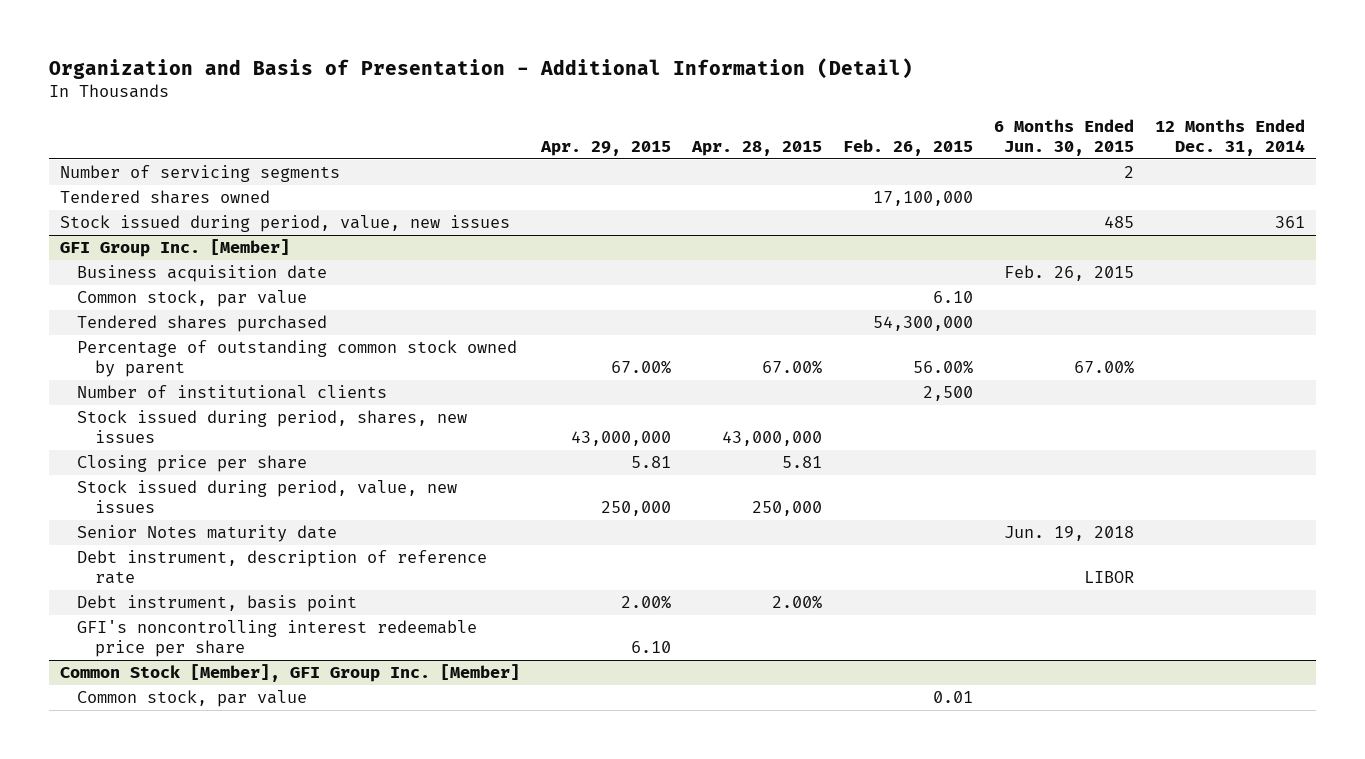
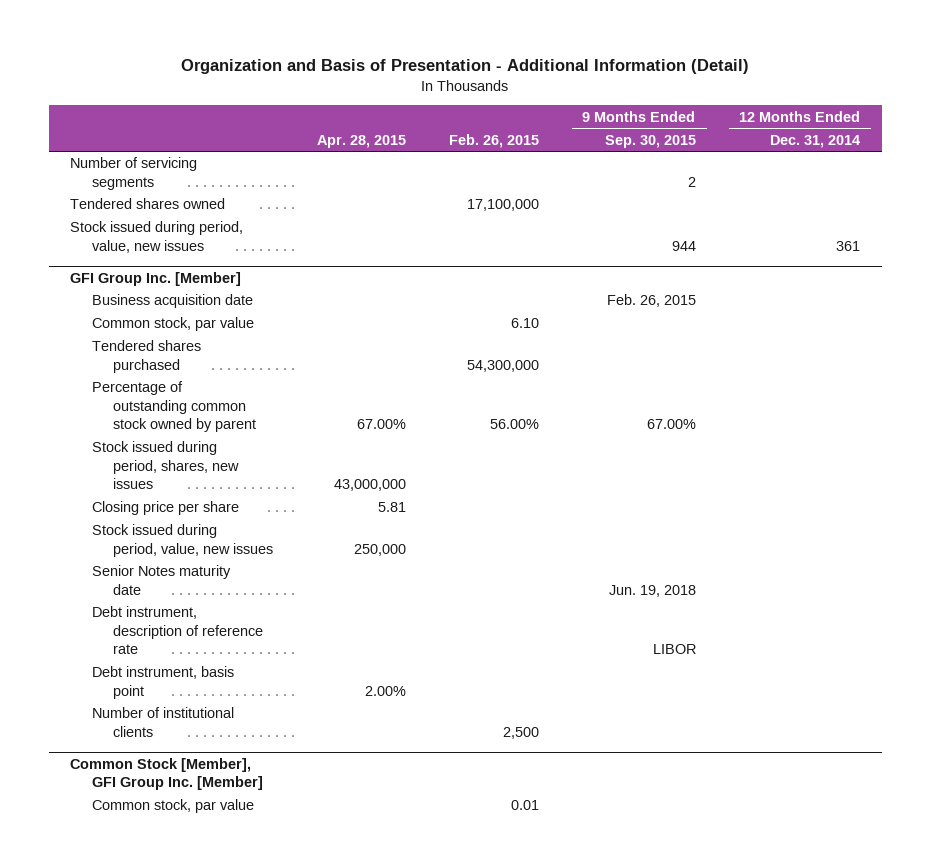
- | Apr. 29, 2015 | Apr. 28, 2015 | Feb. 26, 2015 | 6 Months Ended Jun. 30, 2015 | 12 Months Ended Dec. 31, 2014
+ | Apr. 28, 2015 | Feb. 26, 2015 | 9 Months Ended Sep. 30, 2015 | 12 Months Ended Dec. 31, 2014
@ GFI Group Inc. [Member]
- GFI's noncontrolling interest redeemable price per share | 6.10 | | | |
moved down: Number of institutional clients | | 2,500 | |

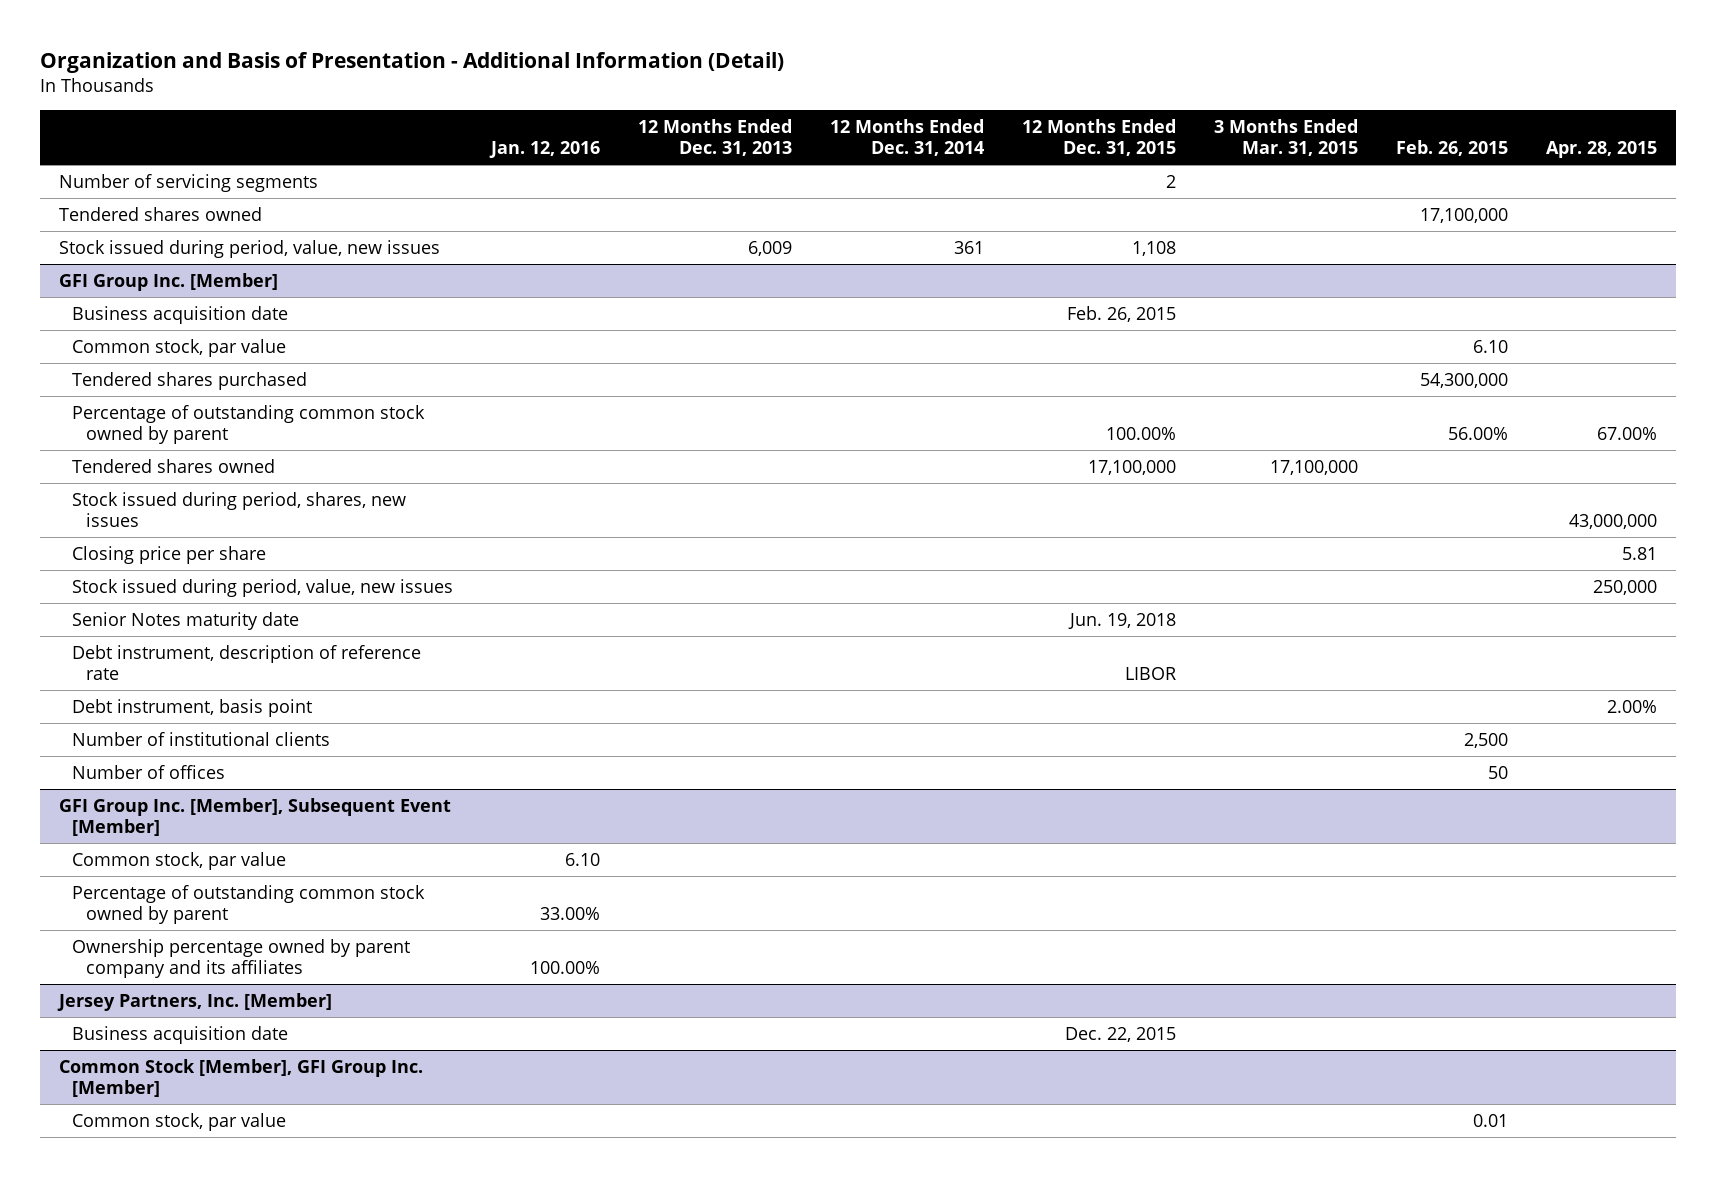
- | Apr. 28, 2015 | Feb. 26, 2015 | 9 Months Ended Sep. 30, 2015 | 12 Months Ended Dec. 31, 2014
+ | Jan. 12, 2016 | 12 Months Ended Dec. 31, 2013 | 12 Months Ended Dec. 31, 2014 | 12 Months Ended Dec. 31, 2015 | 3 Months Ended Mar. 31, 2015 | Feb. 26, 2015 | Apr. 28, 2015
@ GFI Group Inc. [Member]
+ Tendered shares owned | | | | 17,100,000 | 17,100,000 | |
+ Number of offices | | | | | | 50 |
+ GFI Group Inc. [Member], Subsequent Event [Member]
+ Common stock, par value | 6.10 | | | | | |
+ Percentage of outstanding common stock owned by parent | 33.00% | | | | | |
+ Ownership percentage owned by parent company and its affiliates | 100.00% | | | | | |
+ Jersey Partners, Inc. [Member]
+ Business acquisition date | | | | Dec. 22, 2015 | | |

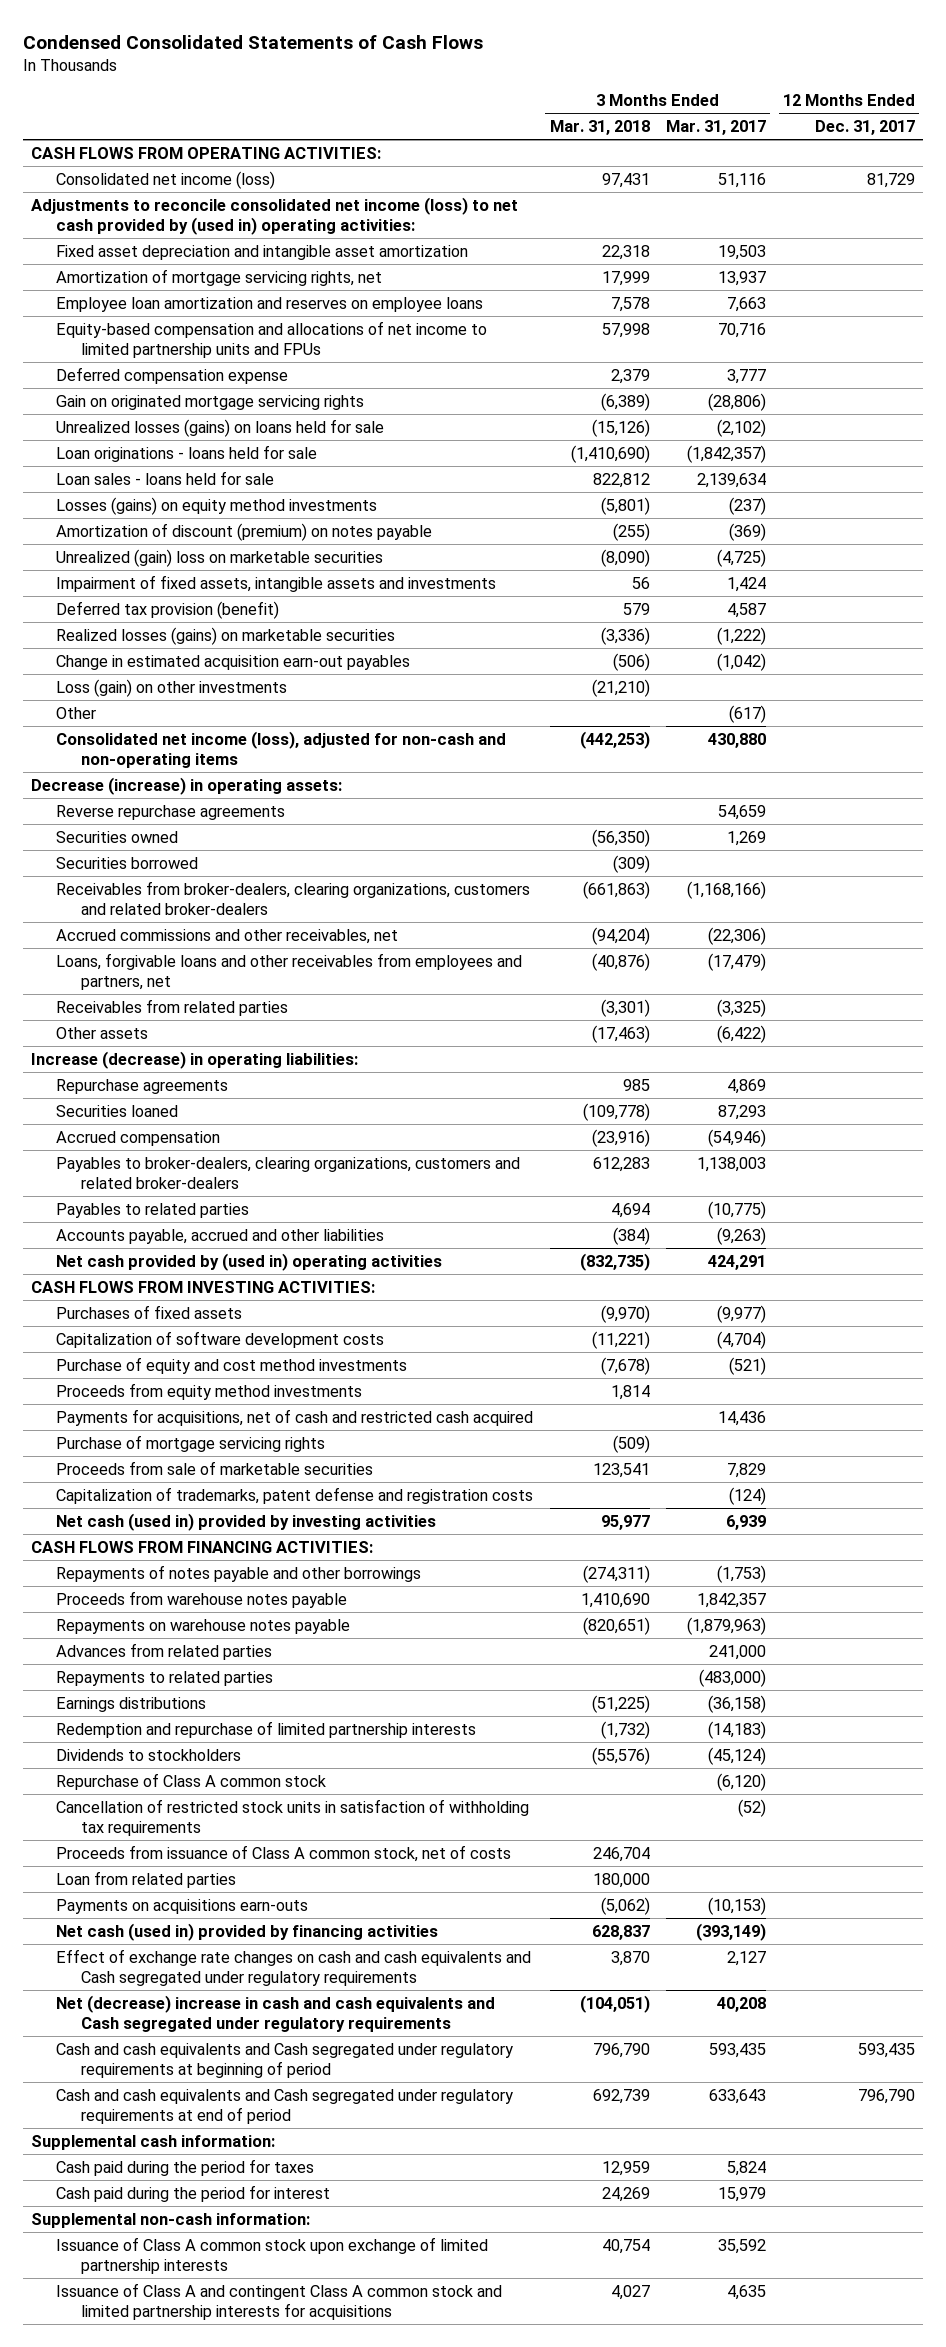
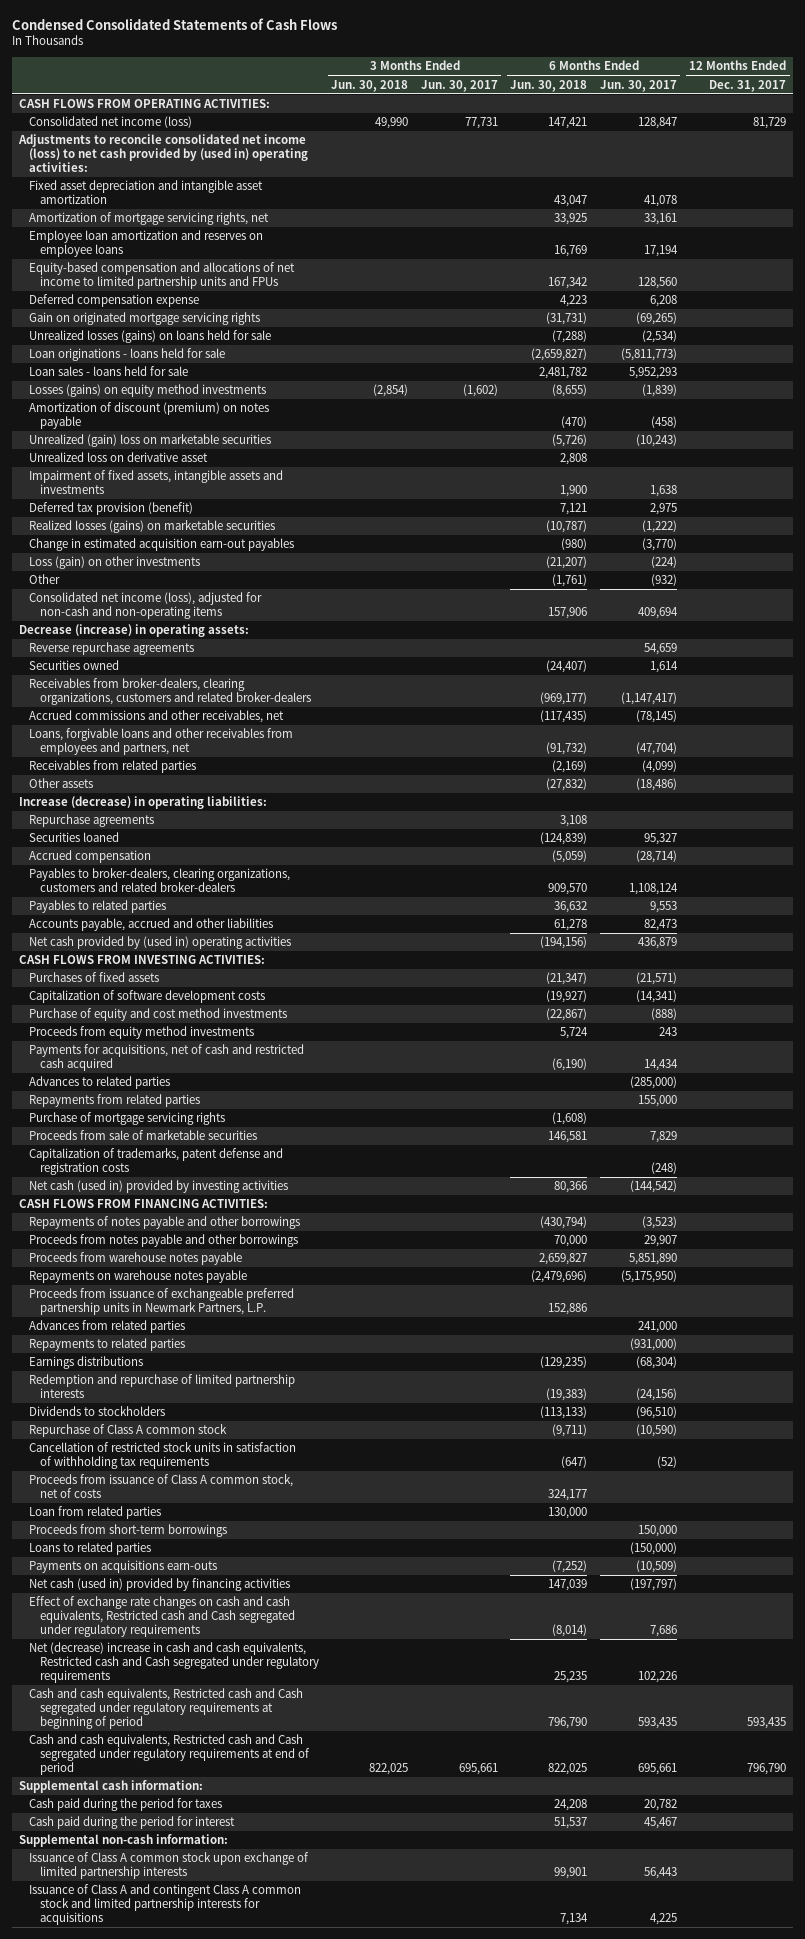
- | 3 Months Ended Mar. 31, 2018 | 3 Months Ended Mar. 31, 2017 | 12 Months Ended Dec. 31, 2017
+ | 3 Months Ended Jun. 30, 2018 | 3 Months Ended Jun. 30, 2017 | 6 Months Ended Jun. 30, 2018 | 6 Months Ended Jun. 30, 2017 | 12 Months Ended Dec. 31, 2017
+ Unrealized loss on derivative asset | | | 2,808 | |
- Securities borrowed | (309) | |
+ Advances to related parties | | | | (285,000) |
+ Repayments from related parties | | | | 155,000 |
+ Proceeds from notes payable and other borrowings | | | 70,000 | 29,907 |
+ Proceeds from issuance of exchangeable preferred partnership units in Newmark Partners, L.P. | | | 152,886 | |
+ Proceeds from short-term borrowings | | | | 150,000 |
+ Loans to related parties | | | | (150,000) |
- Effect of exchange rate changes on cash and cash equivalents and Cash segregated under regulatory requirements | 3,870 | 2,127 |
- Net (decrease) increase in cash and cash equivalents and Cash segregated under regulatory requirements | (104,051) | 40,208 |
- Cash and cash equivalents and Cash segregated under regulatory requirements at beginning of period | 796,790 | 593,435 | 593,435
- Cash and cash equivalents and Cash segregated under regulatory requirements at end of period | 692,739 | 633,643 | 796,790
+ Effect of exchange rate changes on cash and cash equivalents, Restricted cash and Cash segregated under regulatory requirements | | | (8,014) | 7,686 |
+ Net (decrease) increase in cash and cash equivalents, Restricted cash and Cash segregated under regulatory requirements | | | 25,235 | 102,226 |
+ Cash and cash equivalents, Restricted cash and Cash segregated under regulatory requirements at beginning of period | | | 796,790 | 593,435 | 593,435
+ Cash and cash equivalents, Restricted cash and Cash segregated under regulatory requirements at end of period | 822,025 | 695,661 | 822,025 | 695,661 | 796,790

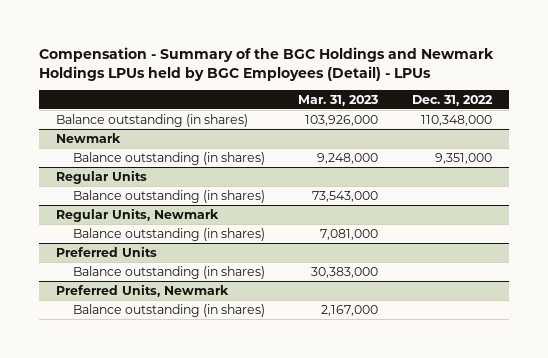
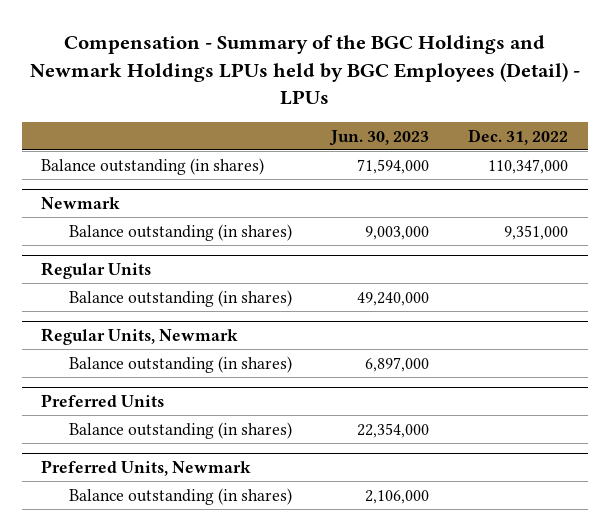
- | Mar. 31, 2023 | Dec. 31, 2022
+ | Jun. 30, 2023 | Dec. 31, 2022
- Balance outstanding (in shares) | 103,926,000 | 110,348,000
+ Balance outstanding (in shares) | 71,594,000 | 110,347,000

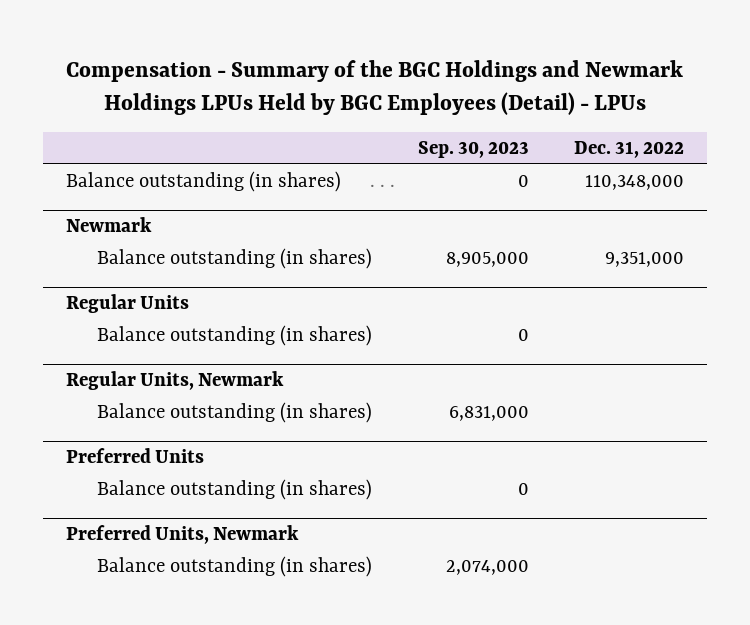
- Compensation - Summary of the BGC Holdings and Newmark Holdings LPUs held by BGC Employees (Detail) - LPUs
+ Compensation - Summary of the BGC Holdings and Newmark Holdings LPUs Held by BGC Employees (Detail) - LPUs
- | Jun. 30, 2023 | Dec. 31, 2022
+ | Sep. 30, 2023 | Dec. 31, 2022
- Balance outstanding (in shares) | 71,594,000 | 110,347,000
+ Balance outstanding (in shares) | 0 | 110,348,000

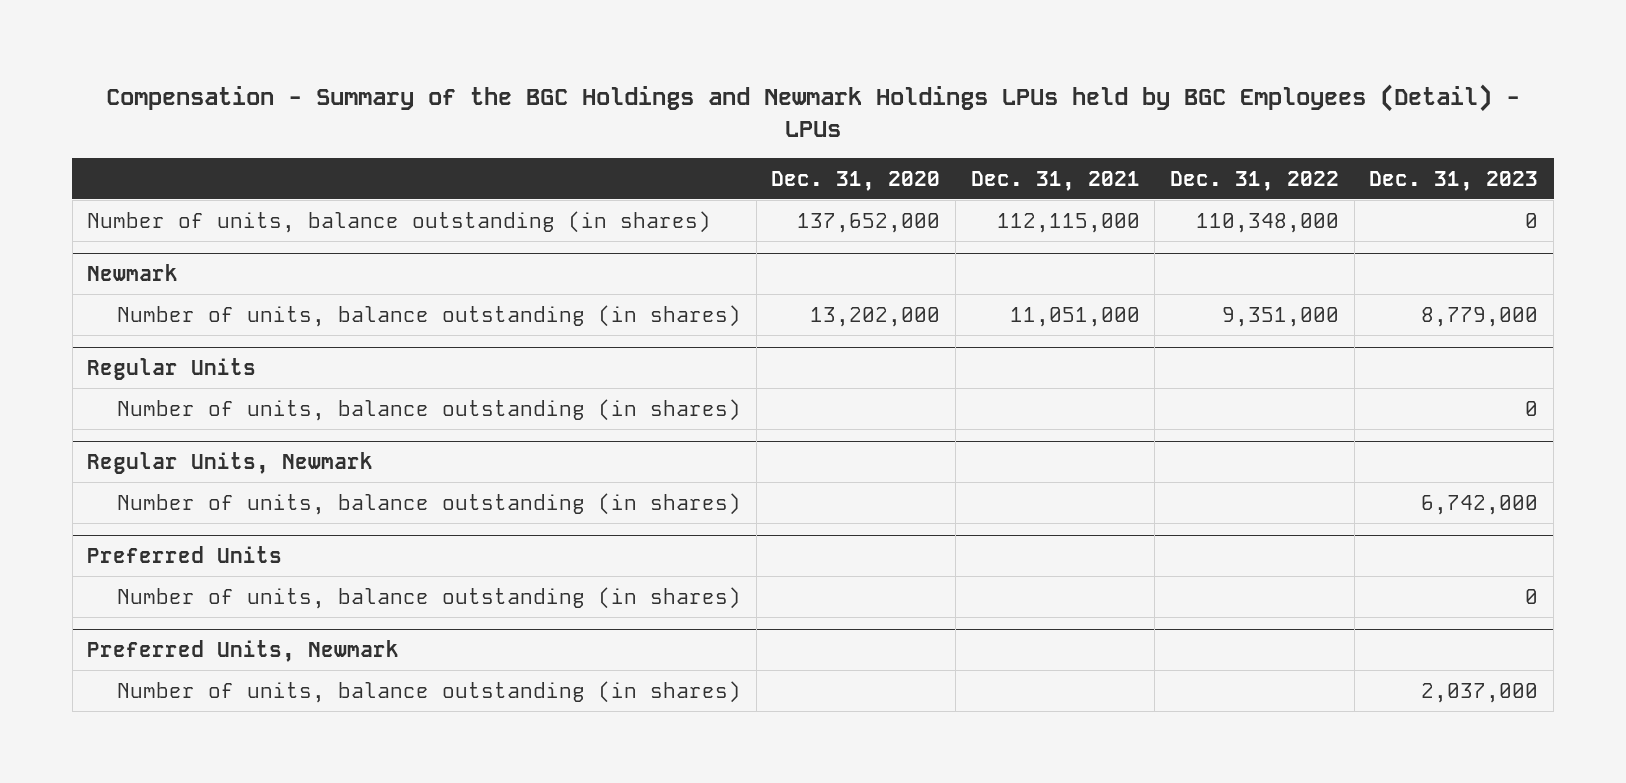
- Compensation - Summary of the BGC Holdings and Newmark Holdings LPUs Held by BGC Employees (Detail) - LPUs
+ Compensation - Summary of the BGC Holdings and Newmark Holdings LPUs held by BGC Employees (Detail) - LPUs
- | Sep. 30, 2023 | Dec. 31, 2022
+ | Dec. 31, 2020 | Dec. 31, 2021 | Dec. 31, 2022 | Dec. 31, 2023
- Balance outstanding (in shares) | 0 | 110,348,000
+ Number of units, balance outstanding (in shares) | 137,652,000 | 112,115,000 | 110,348,000 | 0
@ Newmark
- Balance outstanding (in shares) | 8,905,000 | 9,351,000
+ Number of units, balance outstanding (in shares) | 13,202,000 | 11,051,000 | 9,351,000 | 8,779,000
@ Regular Units
- Balance outstanding (in shares) | 0 |
+ Number of units, balance outstanding (in shares) | | | | 0
@ Regular Units, Newmark
- Balance outstanding (in shares) | 6,831,000 |
+ Number of units, balance outstanding (in shares) | | | | 6,742,000
@ Preferred Units
- Balance outstanding (in shares) | 0 |
+ Number of units, balance outstanding (in shares) | | | | 0
@ Preferred Units, Newmark
- Balance outstanding (in shares) | 2,074,000 |
+ Number of units, balance outstanding (in shares) | | | | 2,037,000

